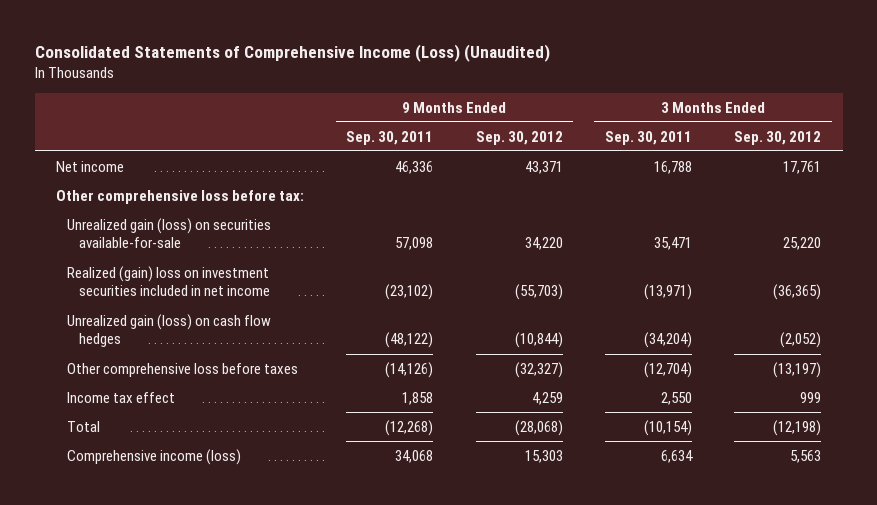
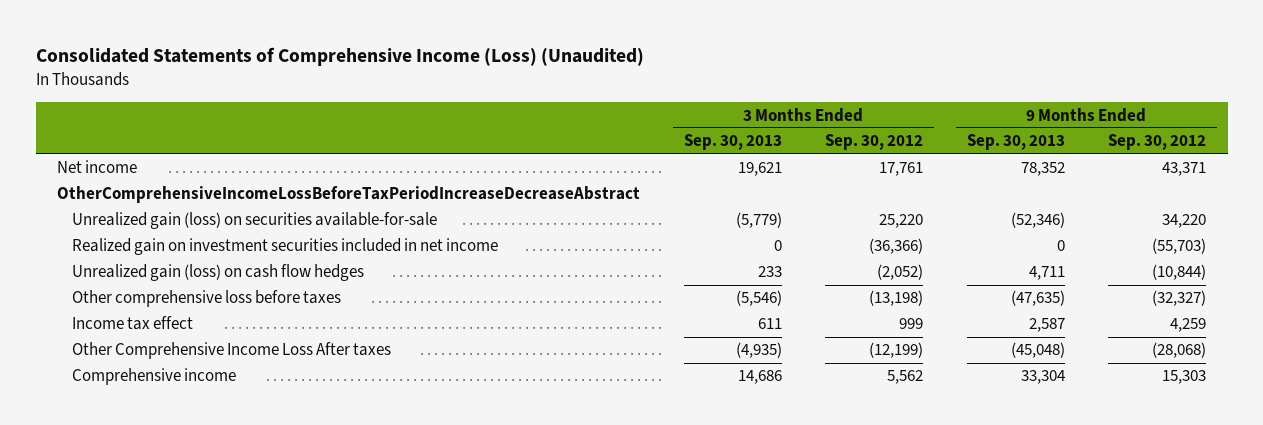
- | 9 Months Ended Sep. 30, 2011 | 9 Months Ended Sep. 30, 2012 | 3 Months Ended Sep. 30, 2011 | 3 Months Ended Sep. 30, 2012
+ | 3 Months Ended Sep. 30, 2013 | 3 Months Ended Sep. 30, 2012 | 9 Months Ended Sep. 30, 2013 | 9 Months Ended Sep. 30, 2012
- Other comprehensive loss before tax:
+ OtherComprehensiveIncomeLossBeforeTaxPeriodIncreaseDecreaseAbstract
- Realized (gain) loss on investment securities included in net income | (23,102) | (55,703) | (13,971) | (36,365)
+ Realized gain on investment securities included in net income | 0 | (36,366) | 0 | (55,703)
- Other comprehensive loss before taxes | (14,126) | (32,327) | (12,704) | (13,197)
+ Other comprehensive loss before taxes | (5,546) | (13,198) | (47,635) | (32,327)
- Total | (12,268) | (28,068) | (10,154) | (12,198)
- Comprehensive income (loss) | 34,068 | 15,303 | 6,634 | 5,563
+ Other Comprehensive Income Loss After taxes | (4,935) | (12,199) | (45,048) | (28,068)
+ Comprehensive income | 14,686 | 5,562 | 33,304 | 15,303

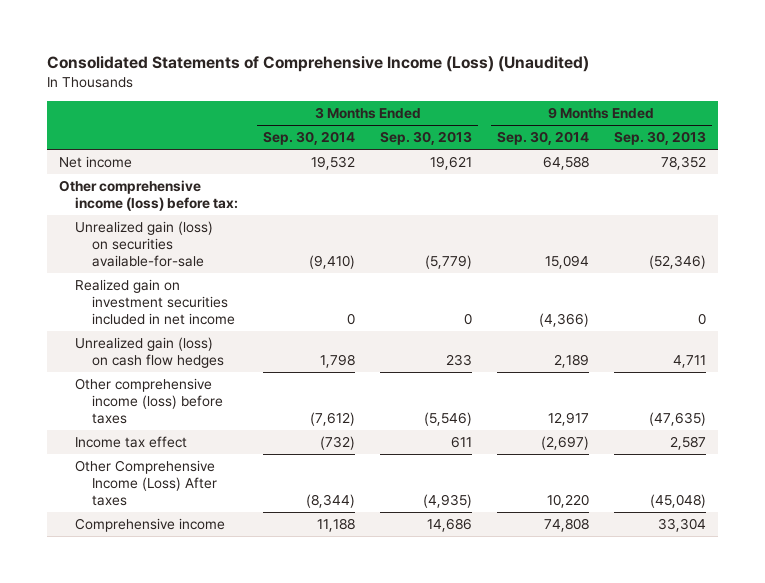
- | 3 Months Ended Sep. 30, 2013 | 3 Months Ended Sep. 30, 2012 | 9 Months Ended Sep. 30, 2013 | 9 Months Ended Sep. 30, 2012
+ | 3 Months Ended Sep. 30, 2014 | 3 Months Ended Sep. 30, 2013 | 9 Months Ended Sep. 30, 2014 | 9 Months Ended Sep. 30, 2013
- OtherComprehensiveIncomeLossBeforeTaxPeriodIncreaseDecreaseAbstract
+ Other comprehensive income (loss) before tax:
- Other comprehensive loss before taxes | (5,546) | (13,198) | (47,635) | (32,327)
+ Other comprehensive income (loss) before taxes | (7,612) | (5,546) | 12,917 | (47,635)
- Other Comprehensive Income Loss After taxes | (4,935) | (12,199) | (45,048) | (28,068)
+ Other Comprehensive Income (Loss) After taxes | (8,344) | (4,935) | 10,220 | (45,048)

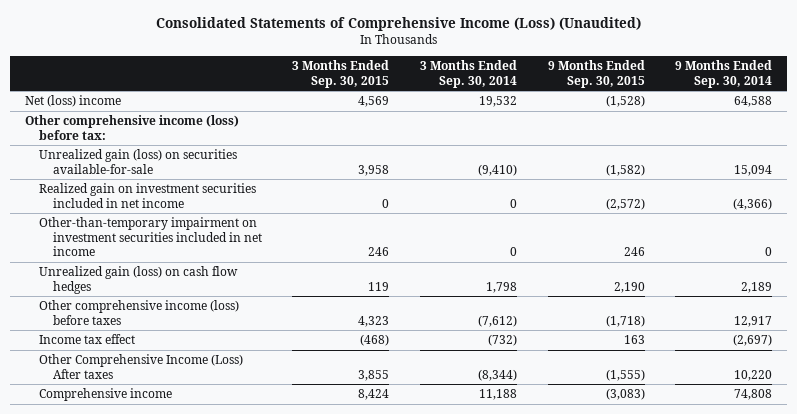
- | 3 Months Ended Sep. 30, 2014 | 3 Months Ended Sep. 30, 2013 | 9 Months Ended Sep. 30, 2014 | 9 Months Ended Sep. 30, 2013
+ | 3 Months Ended Sep. 30, 2015 | 3 Months Ended Sep. 30, 2014 | 9 Months Ended Sep. 30, 2015 | 9 Months Ended Sep. 30, 2014
- Net income | 19,532 | 19,621 | 64,588 | 78,352
+ Net (loss) income | 4,569 | 19,532 | (1,528) | 64,588
+ Other-than-temporary impairment on investment securities included in net income | 246 | 0 | 246 | 0

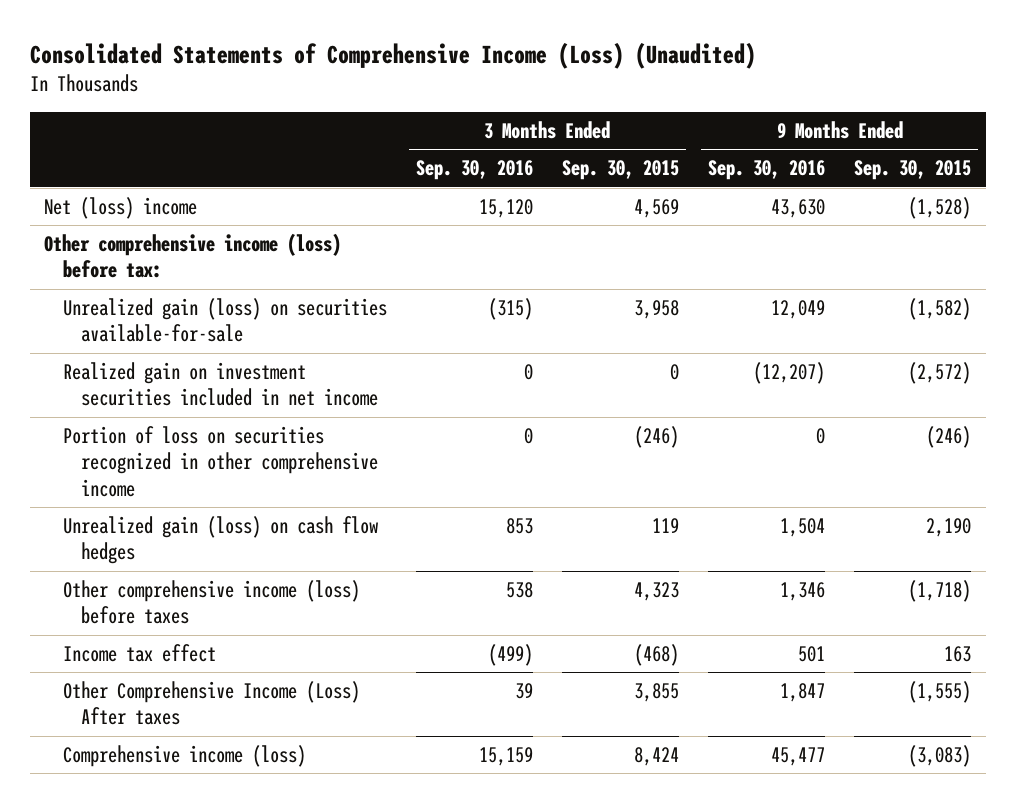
- | 3 Months Ended Sep. 30, 2015 | 3 Months Ended Sep. 30, 2014 | 9 Months Ended Sep. 30, 2015 | 9 Months Ended Sep. 30, 2014
+ | 3 Months Ended Sep. 30, 2016 | 3 Months Ended Sep. 30, 2015 | 9 Months Ended Sep. 30, 2016 | 9 Months Ended Sep. 30, 2015
- Other-than-temporary impairment on investment securities included in net income | 246 | 0 | 246 | 0
+ Portion of loss on securities recognized in other comprehensive income | 0 | (246) | 0 | (246)
- Comprehensive income | 8,424 | 11,188 | (3,083) | 74,808
+ Comprehensive income (loss) | 15,159 | 8,424 | 45,477 | (3,083)

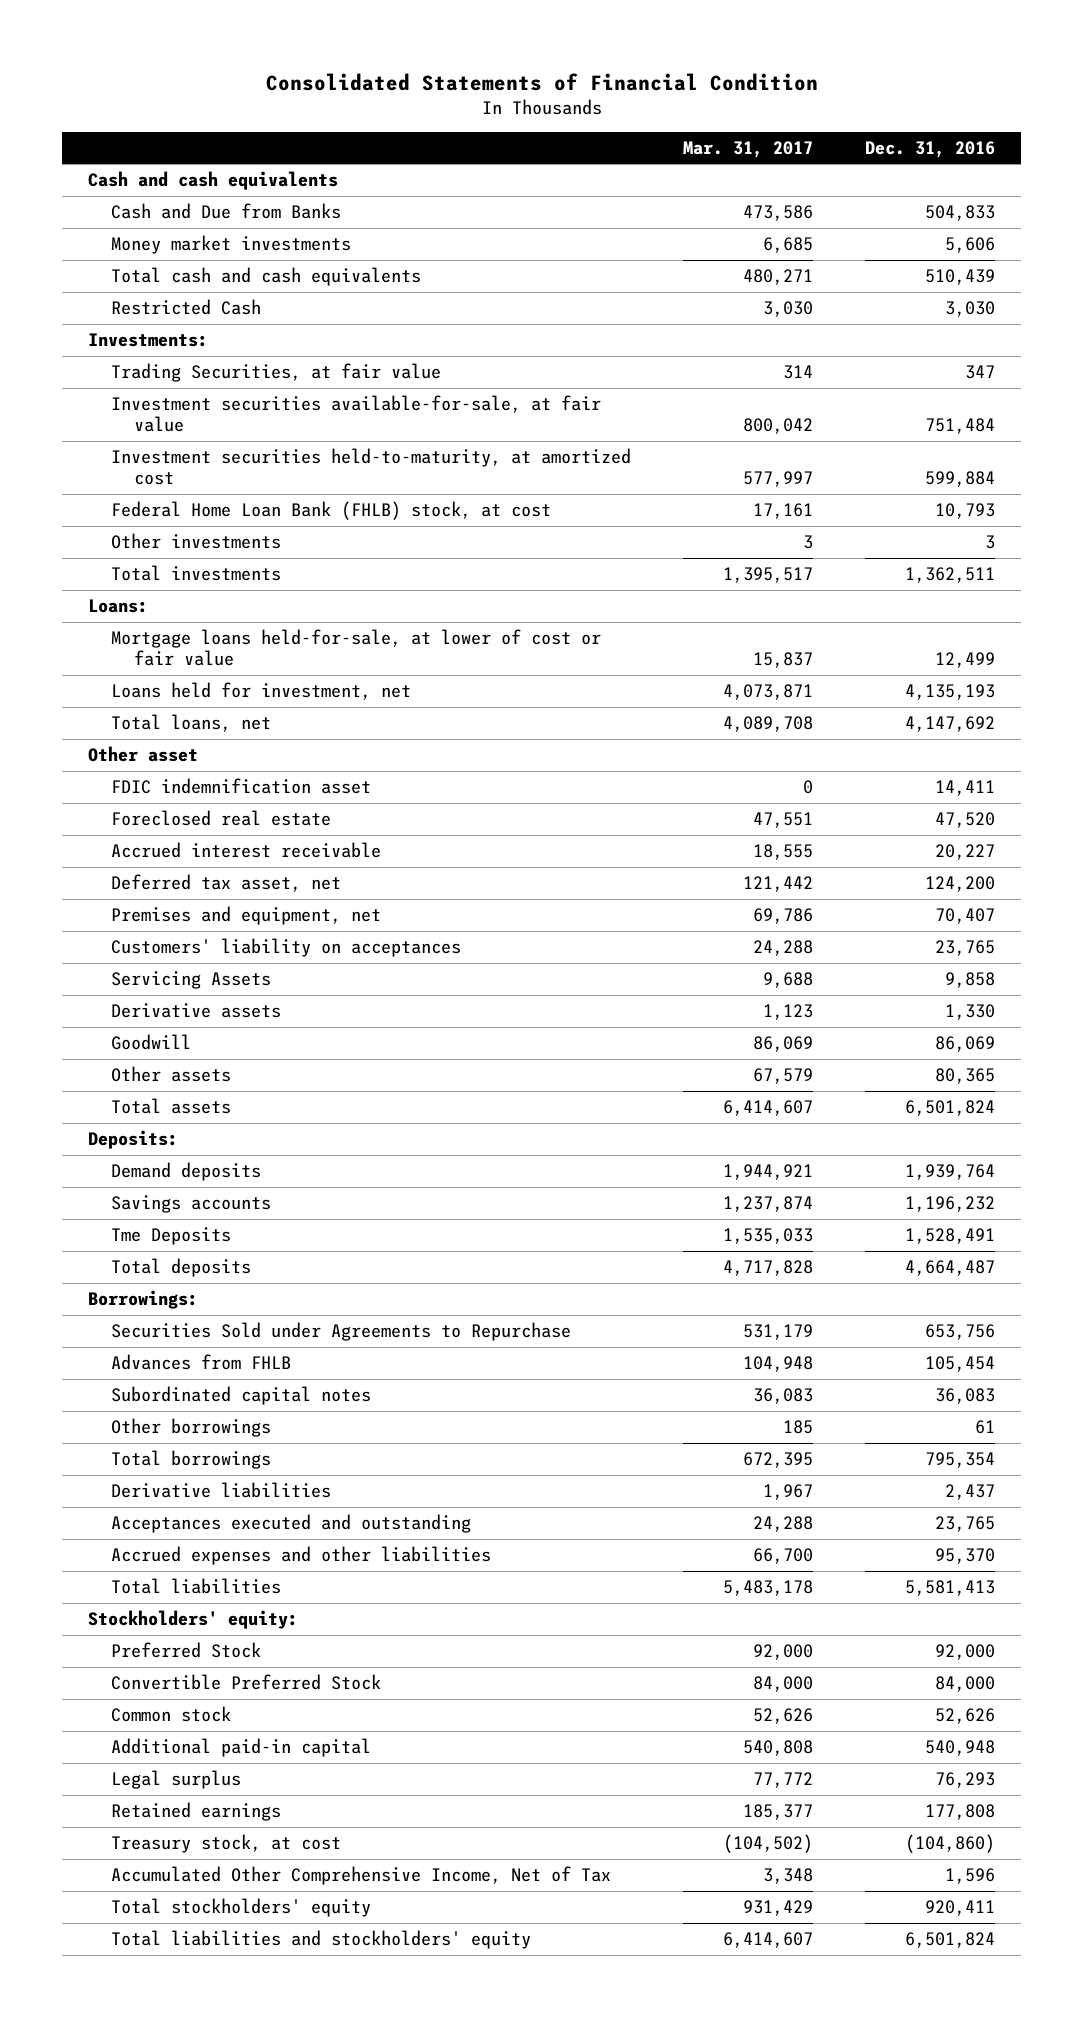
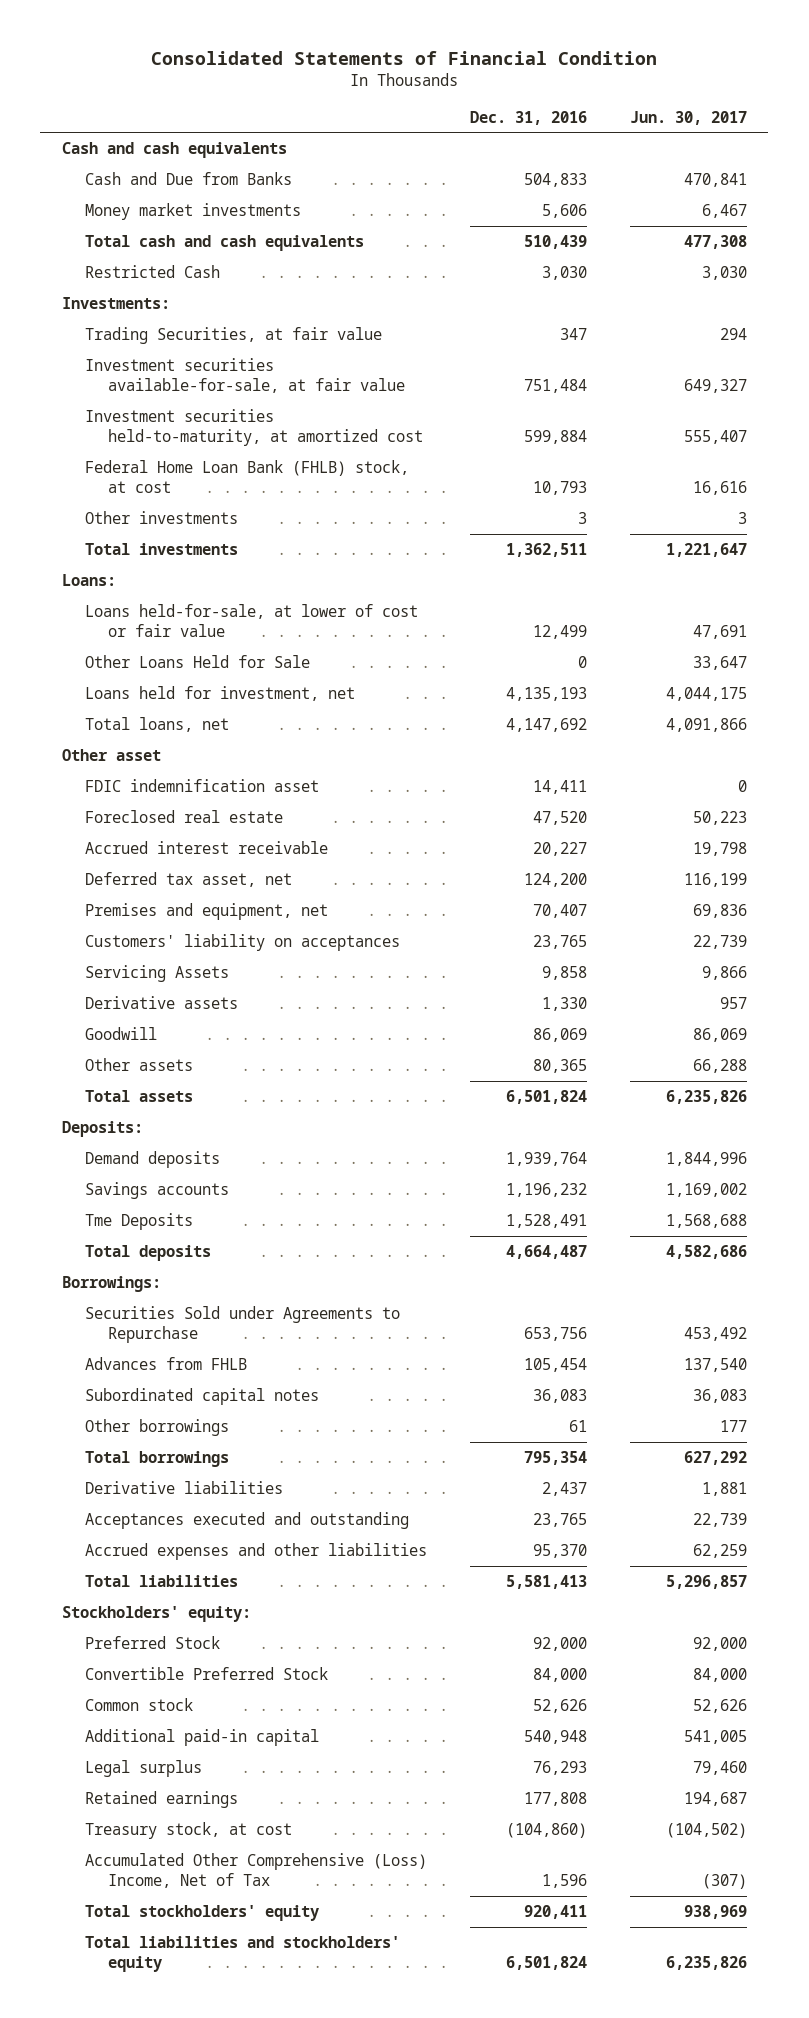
- | Mar. 31, 2017 | Dec. 31, 2016
+ | Dec. 31, 2016 | Jun. 30, 2017
- Mortgage loans held-for-sale, at lower of cost or fair value | 15,837 | 12,499
+ Loans held-for-sale, at lower of cost or fair value | 12,499 | 47,691
+ Other Loans Held for Sale | 0 | 33,647
- Accumulated Other Comprehensive Income, Net of Tax | 3,348 | 1,596
+ Accumulated Other Comprehensive (Loss) Income, Net of Tax | 1,596 | (307)

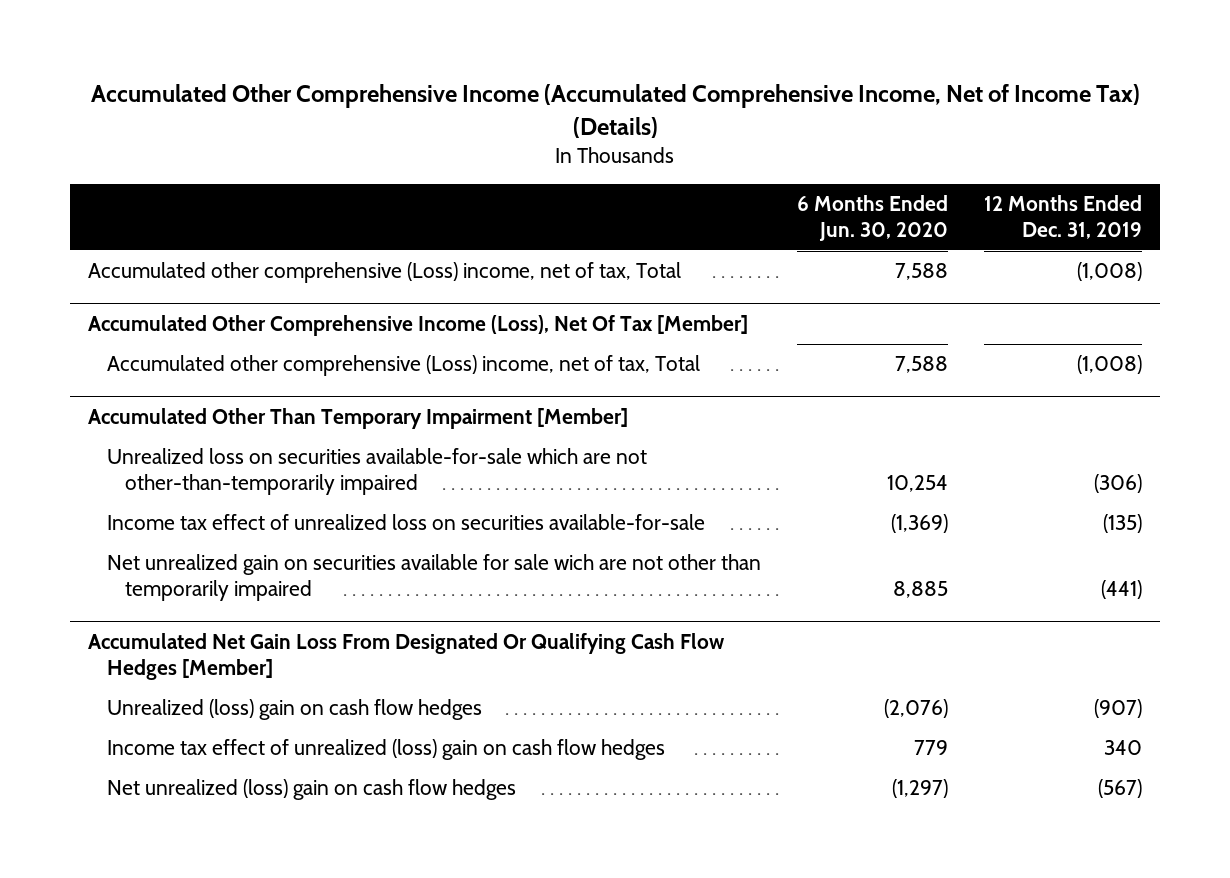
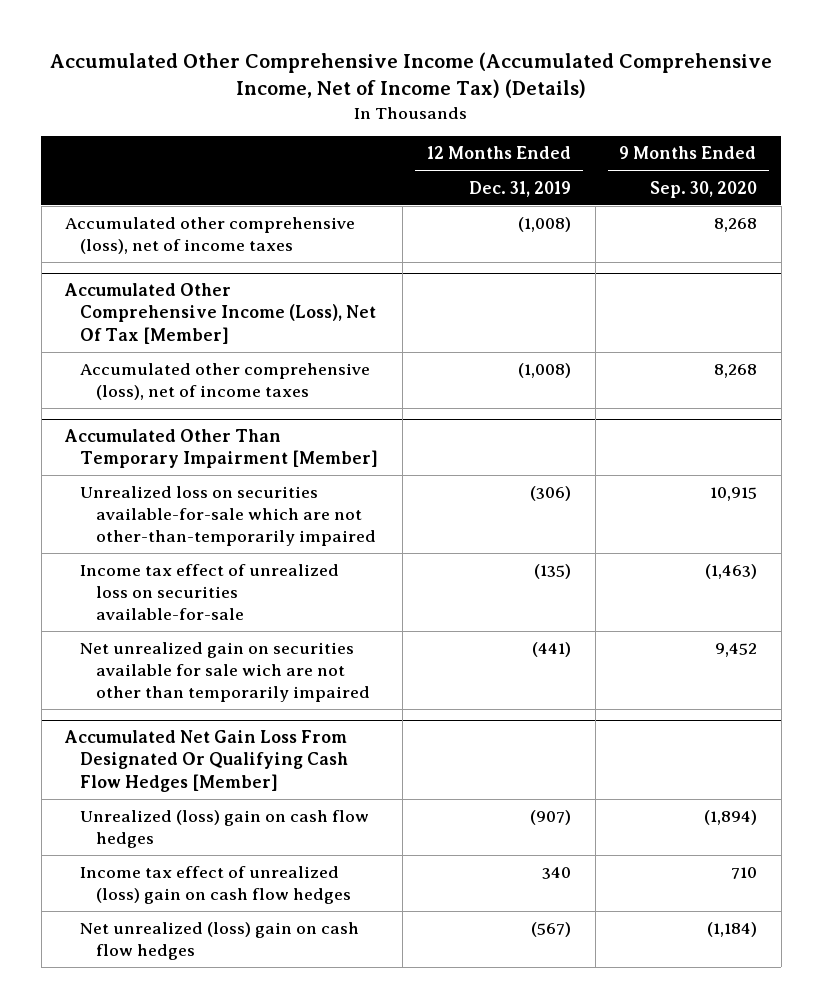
- | 6 Months Ended Jun. 30, 2020 | 12 Months Ended Dec. 31, 2019
+ | 12 Months Ended Dec. 31, 2019 | 9 Months Ended Sep. 30, 2020
- Accumulated other comprehensive (Loss) income, net of tax, Total | 7,588 | (1,008)
+ Accumulated other comprehensive (loss), net of income taxes | (1,008) | 8,268
@ Accumulated Other Comprehensive Income (Loss), Net Of Tax [Member]
- Accumulated other comprehensive (Loss) income, net of tax, Total | 7,588 | (1,008)
+ Accumulated other comprehensive (loss), net of income taxes | (1,008) | 8,268

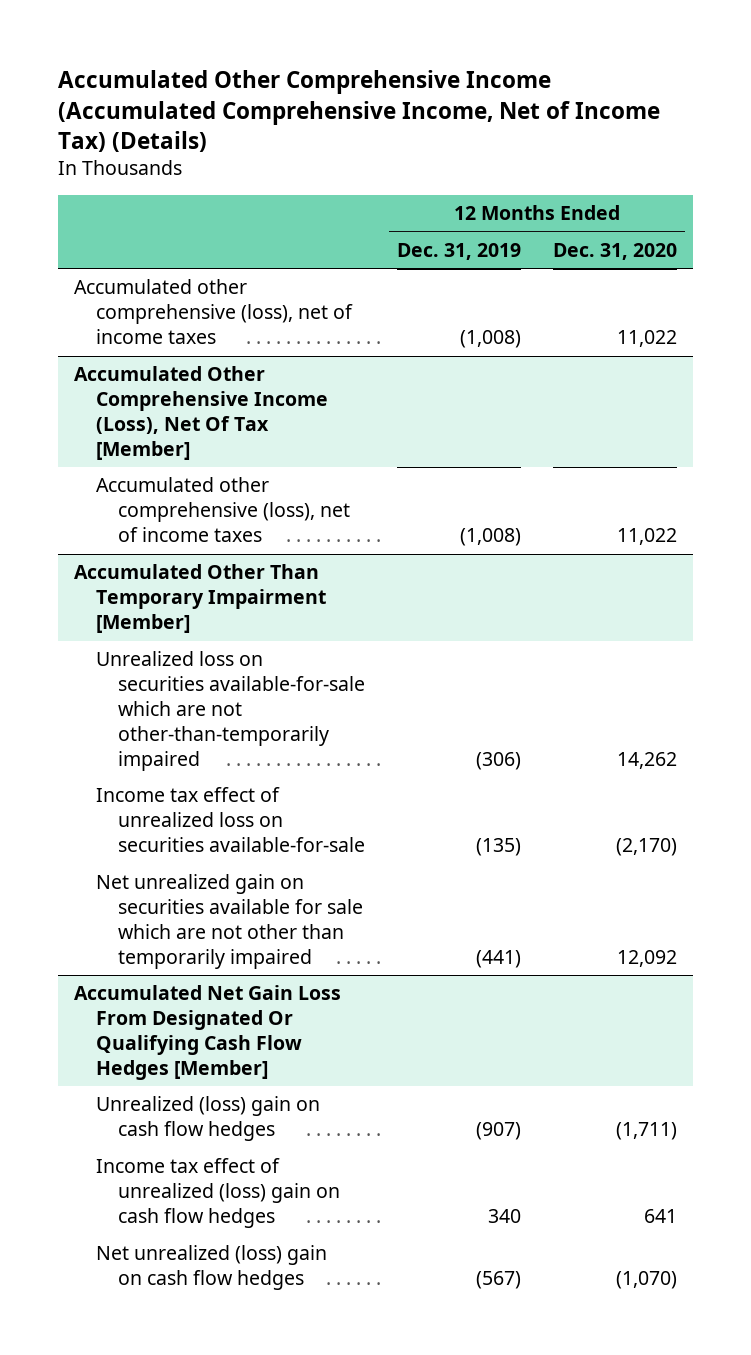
- | 12 Months Ended Dec. 31, 2019 | 9 Months Ended Sep. 30, 2020
+ | 12 Months Ended Dec. 31, 2019 | 12 Months Ended Dec. 31, 2020
@ Accumulated Other Than Temporary Impairment [Member]
- Net unrealized gain on securities available for sale wich are not other than temporarily impaired | (441) | 9,452
+ Net unrealized gain on securities available for sale which are not other than temporarily impaired | (441) | 12,092

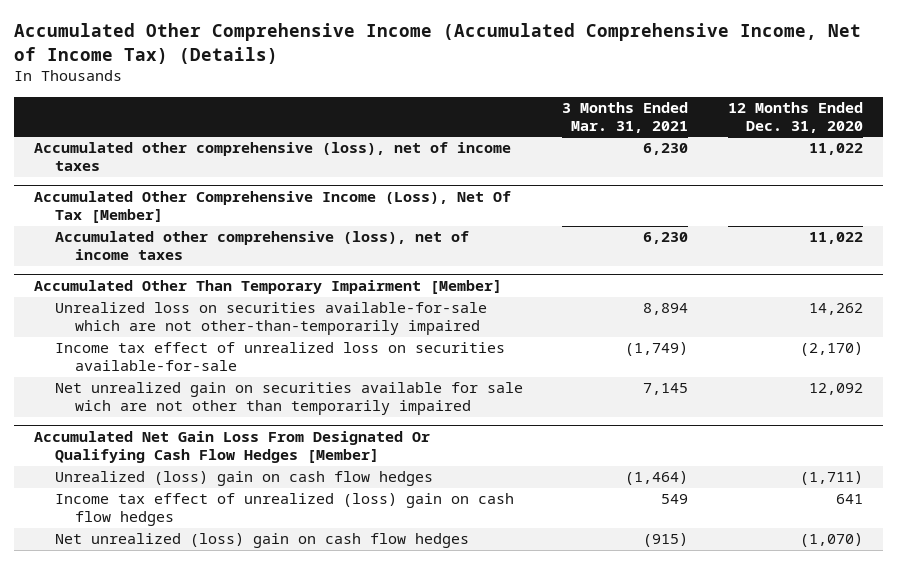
- | 12 Months Ended Dec. 31, 2019 | 12 Months Ended Dec. 31, 2020
+ | 3 Months Ended Mar. 31, 2021 | 12 Months Ended Dec. 31, 2020
@ Accumulated Other Than Temporary Impairment [Member]
- Net unrealized gain on securities available for sale which are not other than temporarily impaired | (441) | 12,092
+ Net unrealized gain on securities available for sale wich are not other than temporarily impaired | 7,145 | 12,092

